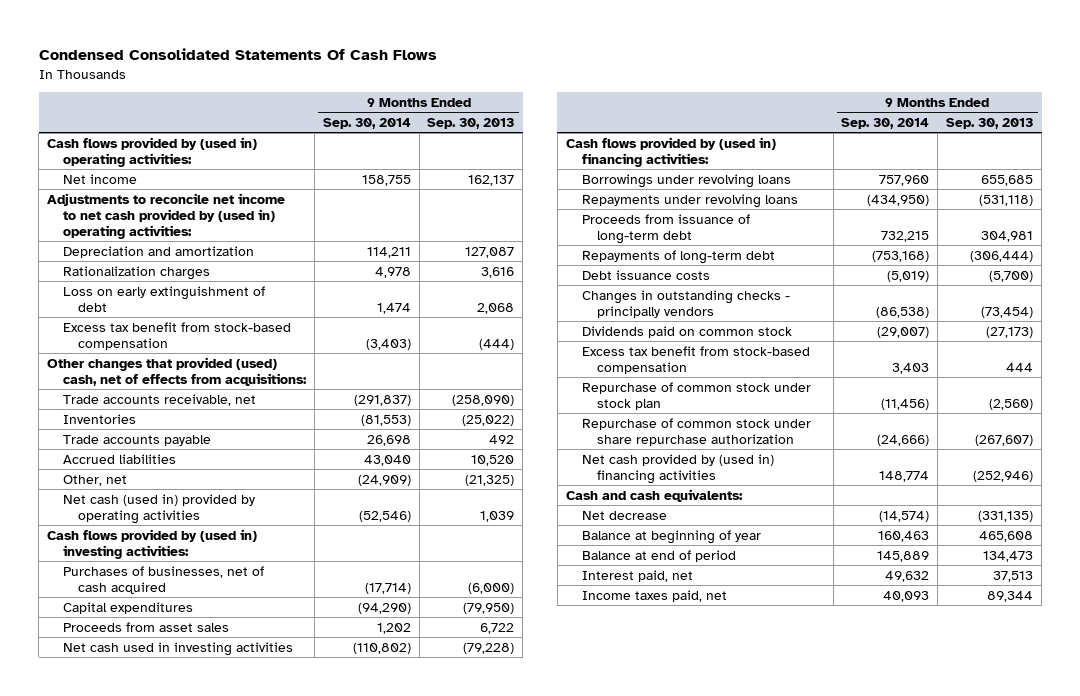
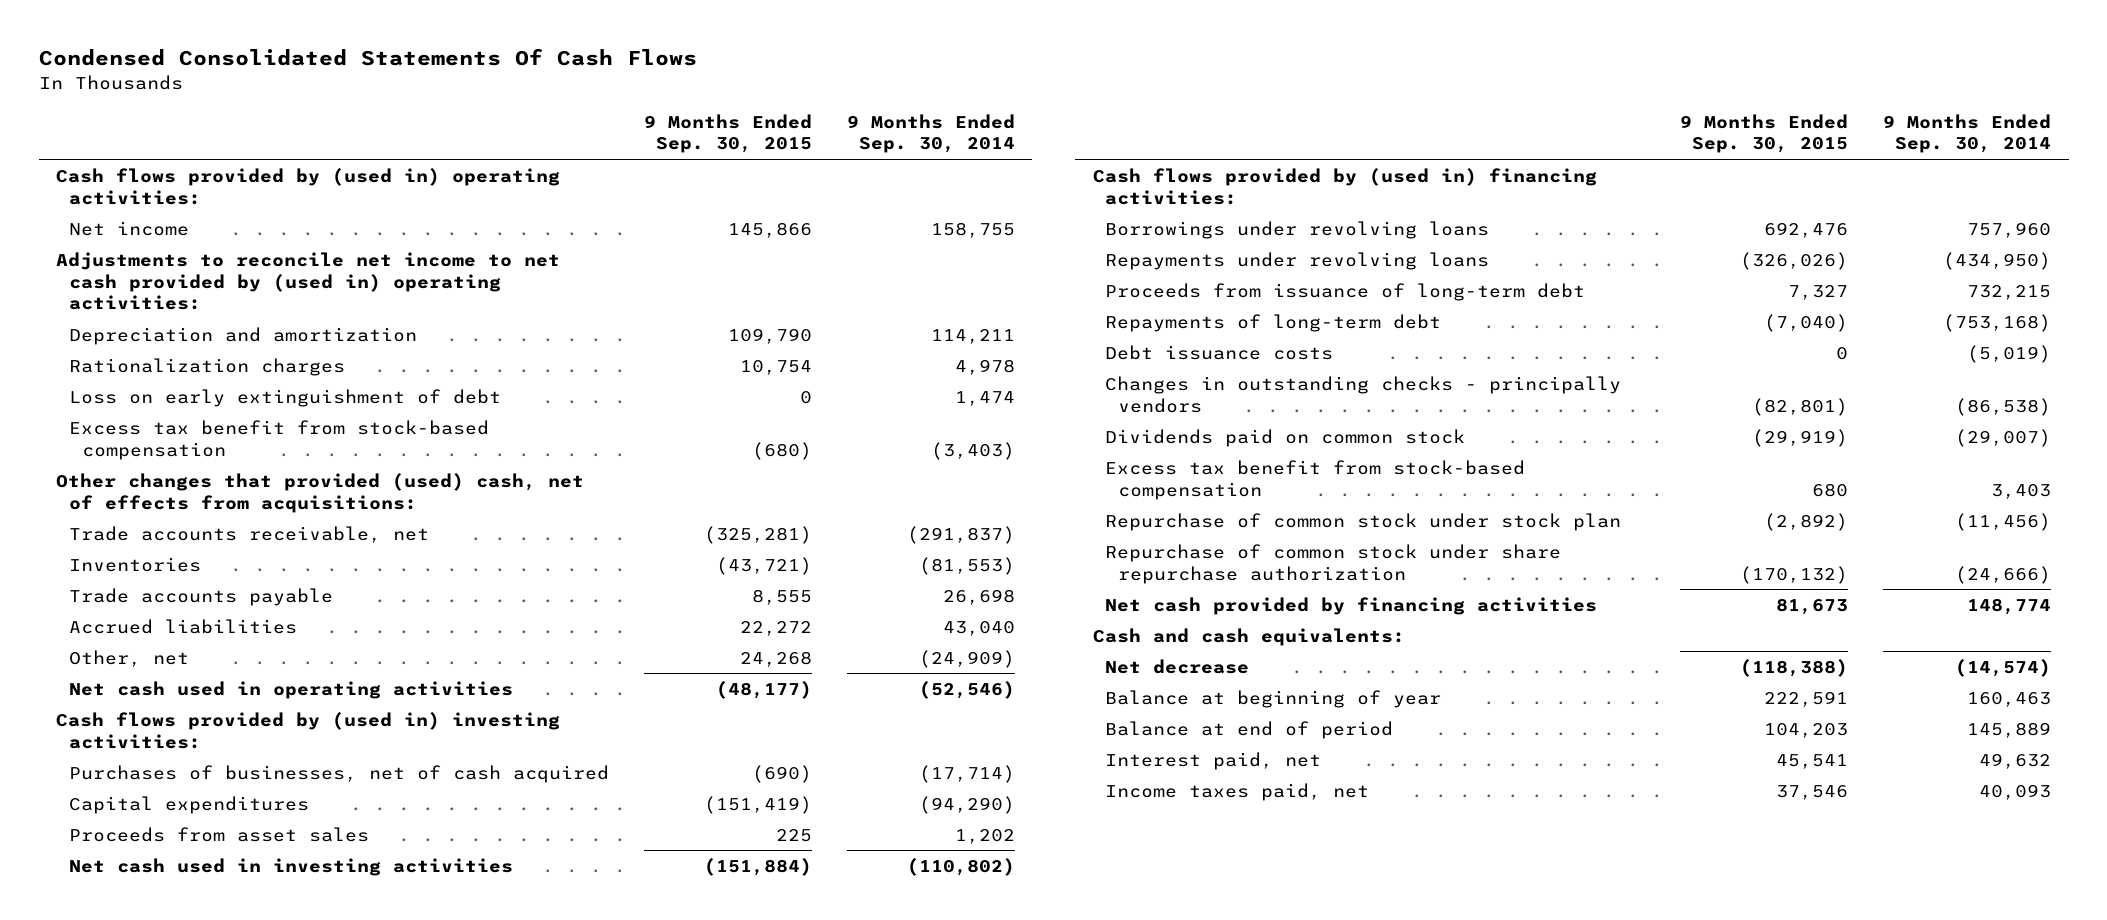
- | 9 Months Ended Sep. 30, 2014 | 9 Months Ended Sep. 30, 2013
+ | 9 Months Ended Sep. 30, 2015 | 9 Months Ended Sep. 30, 2014
- Net cash (used in) provided by operating activities | (52,546) | 1,039
+ Net cash used in operating activities | (48,177) | (52,546)
- Net cash provided by (used in) financing activities | 148,774 | (252,946)
+ Net cash provided by financing activities | 81,673 | 148,774

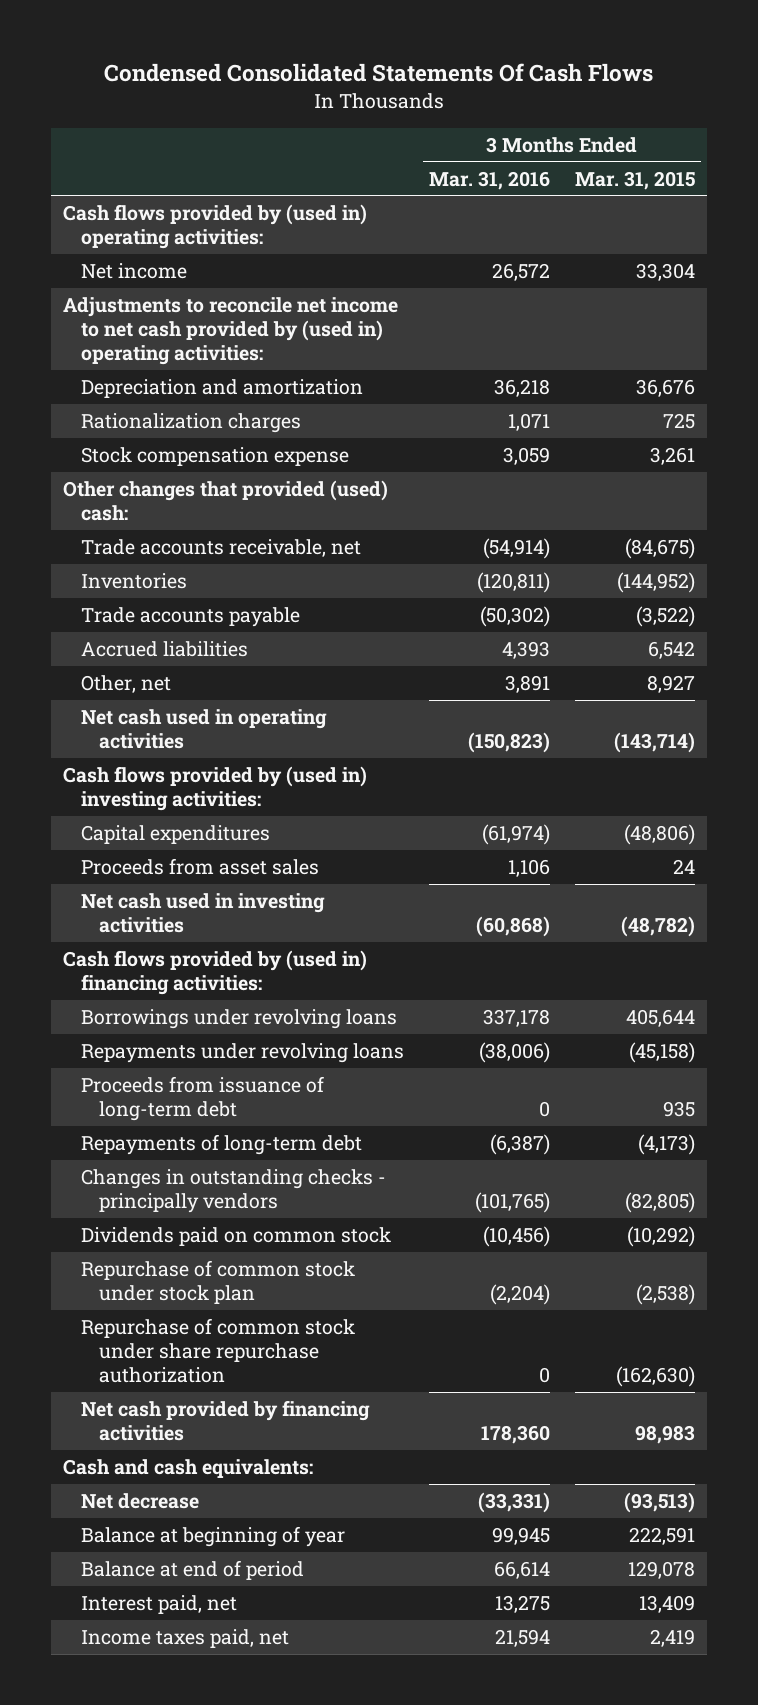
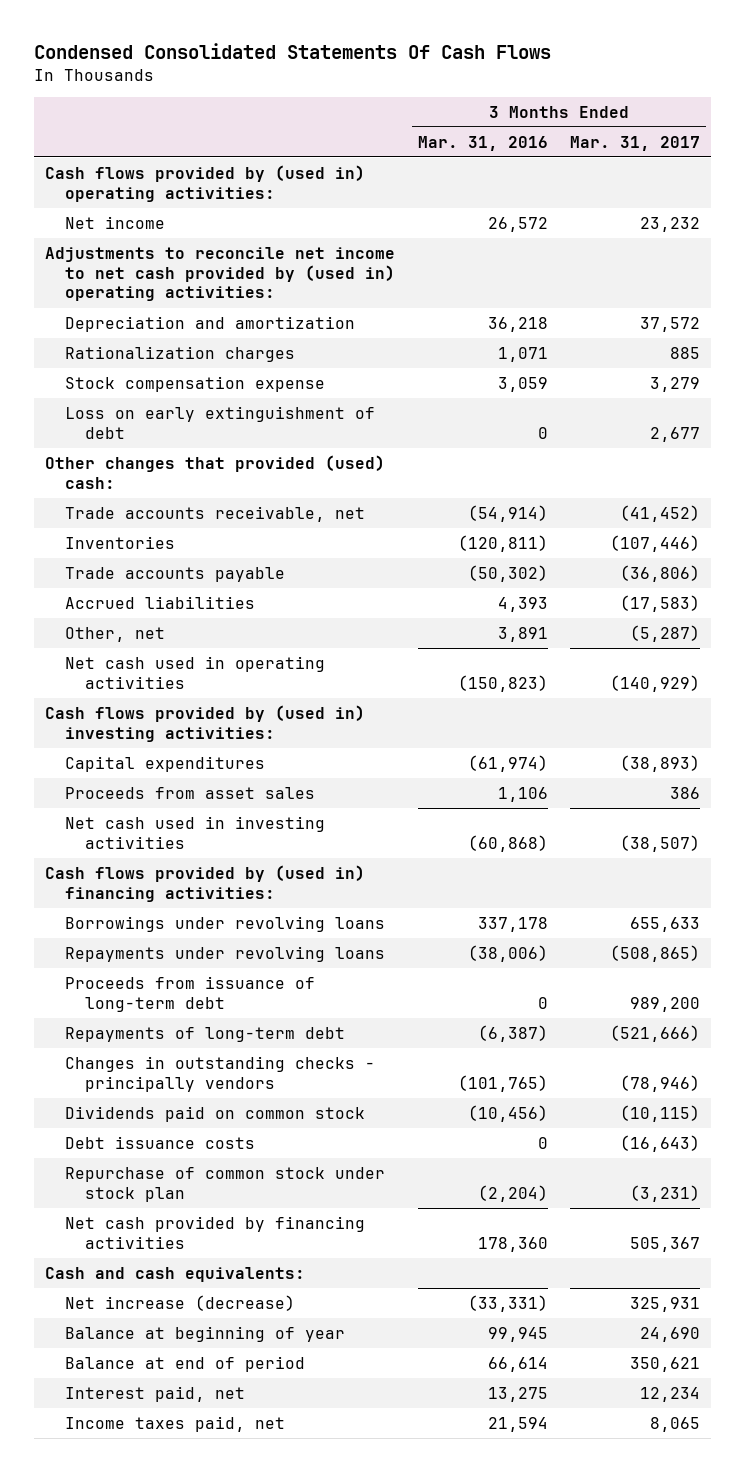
- | 3 Months Ended Mar. 31, 2016 | 3 Months Ended Mar. 31, 2015
+ | 3 Months Ended Mar. 31, 2016 | 3 Months Ended Mar. 31, 2017
+ Loss on early extinguishment of debt | 0 | 2,677
+ Debt issuance costs | 0 | (16,643)
- Repurchase of common stock under share repurchase authorization | 0 | (162,630)
- Net decrease | (33,331) | (93,513)
+ Net increase (decrease) | (33,331) | 325,931

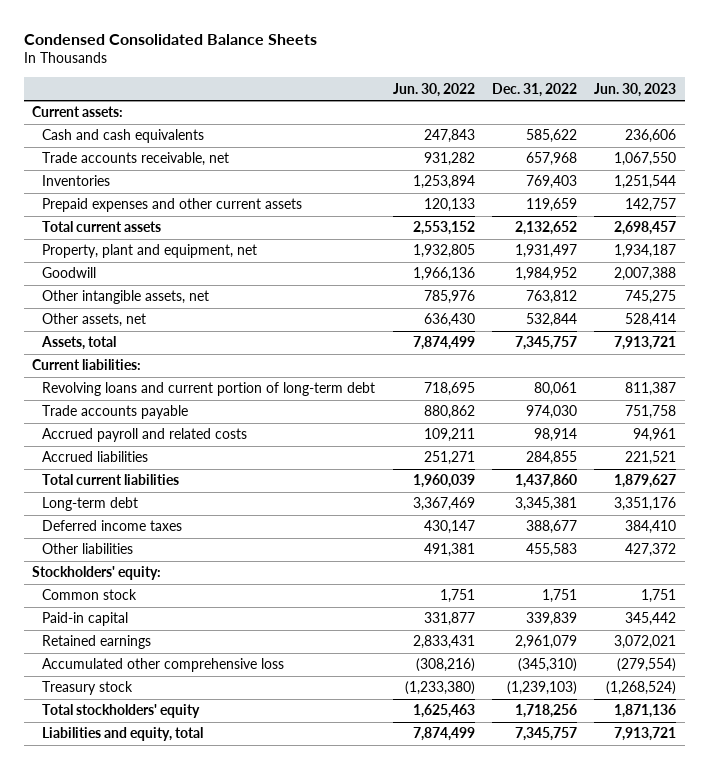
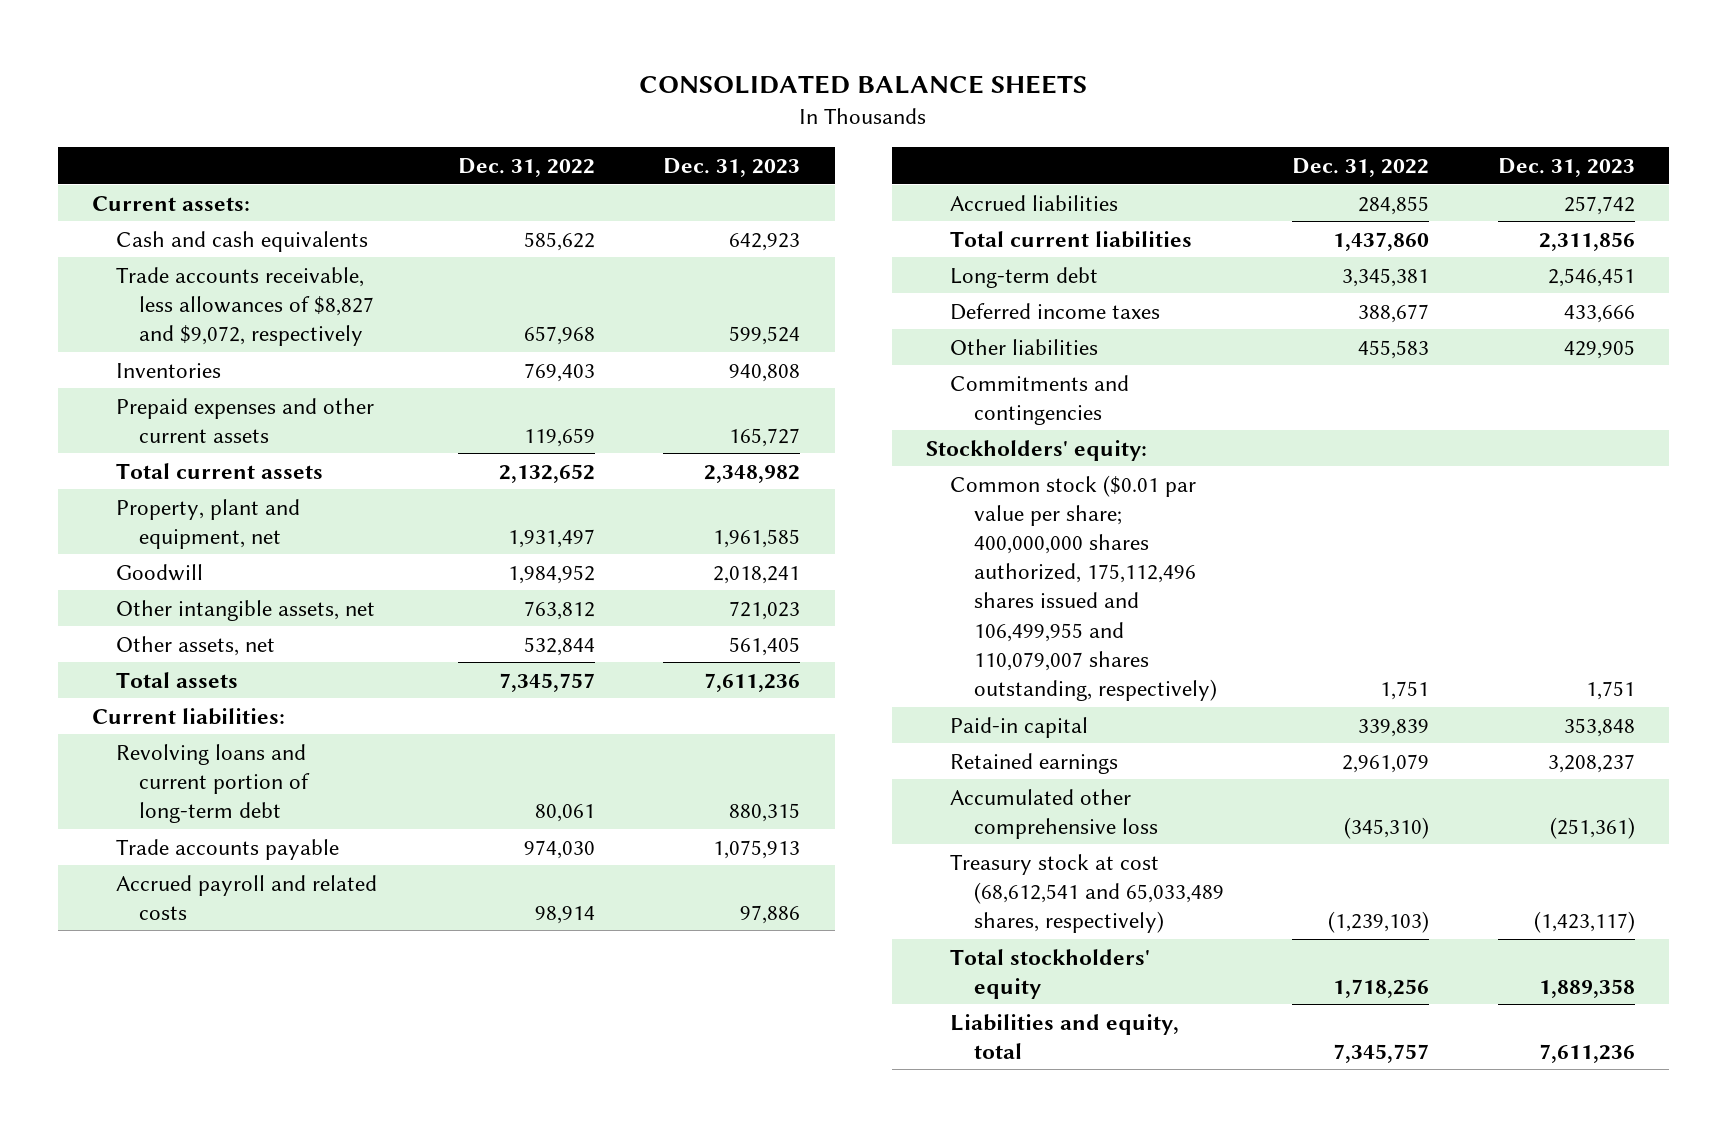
- Condensed Consolidated Balance Sheets
+ CONSOLIDATED BALANCE SHEETS
- | Jun. 30, 2022 | Dec. 31, 2022 | Jun. 30, 2023
+ | Dec. 31, 2022 | Dec. 31, 2023
- Trade accounts receivable, net | 931,282 | 657,968 | 1,067,550
+ Trade accounts receivable, less allowances of $8,827 and $9,072, respectively | 657,968 | 599,524
- Assets, total | 7,874,499 | 7,345,757 | 7,913,721
+ Total assets | 7,345,757 | 7,611,236
+ Commitments and contingencies
- Common stock | 1,751 | 1,751 | 1,751
+ Common stock ($0.01 par value per share; 400,000,000 shares authorized, 175,112,496 shares issued and 106,499,955 and 110,079,007 shares outstanding, respectively) | 1,751 | 1,751
- Treasury stock | (1,233,380) | (1,239,103) | (1,268,524)
+ Treasury stock at cost (68,612,541 and 65,033,489 shares, respectively) | (1,239,103) | (1,423,117)

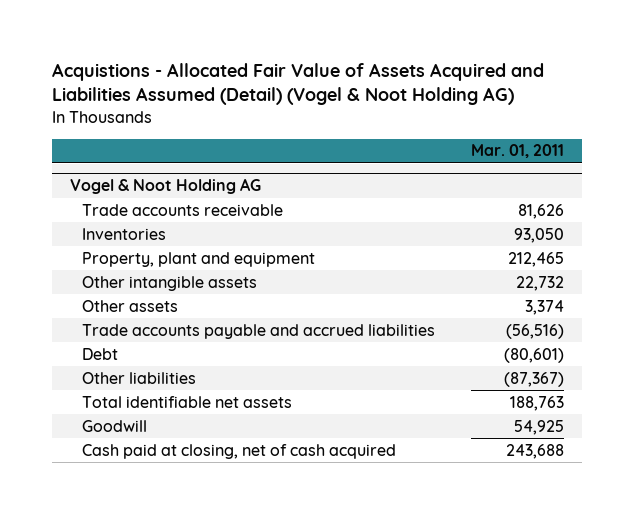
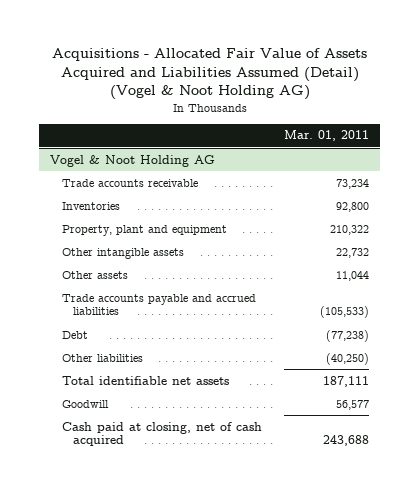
- Acquistions - Allocated Fair Value of Assets Acquired and Liabilities Assumed (Detail) (Vogel & Noot Holding AG)
+ Acquisitions - Allocated Fair Value of Assets Acquired and Liabilities Assumed (Detail) (Vogel & Noot Holding AG)
@ Vogel & Noot Holding AG
- Trade accounts receivable | 81,626
- Inventories | 93,050
- Property, plant and equipment | 212,465
+ Trade accounts receivable | 73,234
+ Inventories | 92,800
+ Property, plant and equipment | 210,322
- Other assets | 3,374
- Trade accounts payable and accrued liabilities | (56,516)
- Debt | (80,601)
- Other liabilities | (87,367)
- Total identifiable net assets | 188,763
- Goodwill | 54,925
+ Other assets | 11,044
+ Trade accounts payable and accrued liabilities | (105,533)
+ Debt | (77,238)
+ Other liabilities | (40,250)
+ Total identifiable net assets | 187,111
+ Goodwill | 56,577

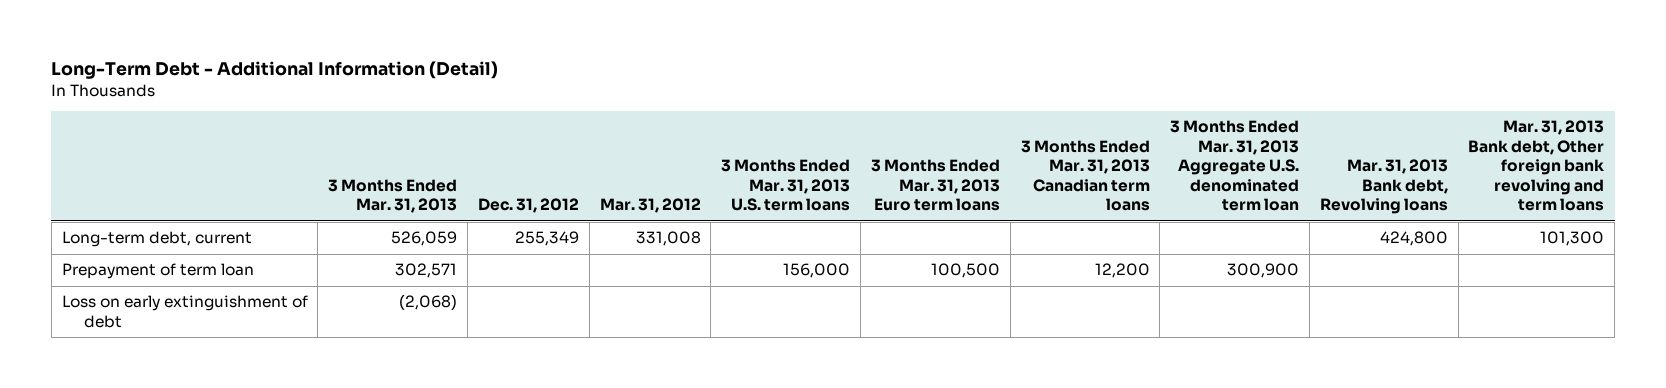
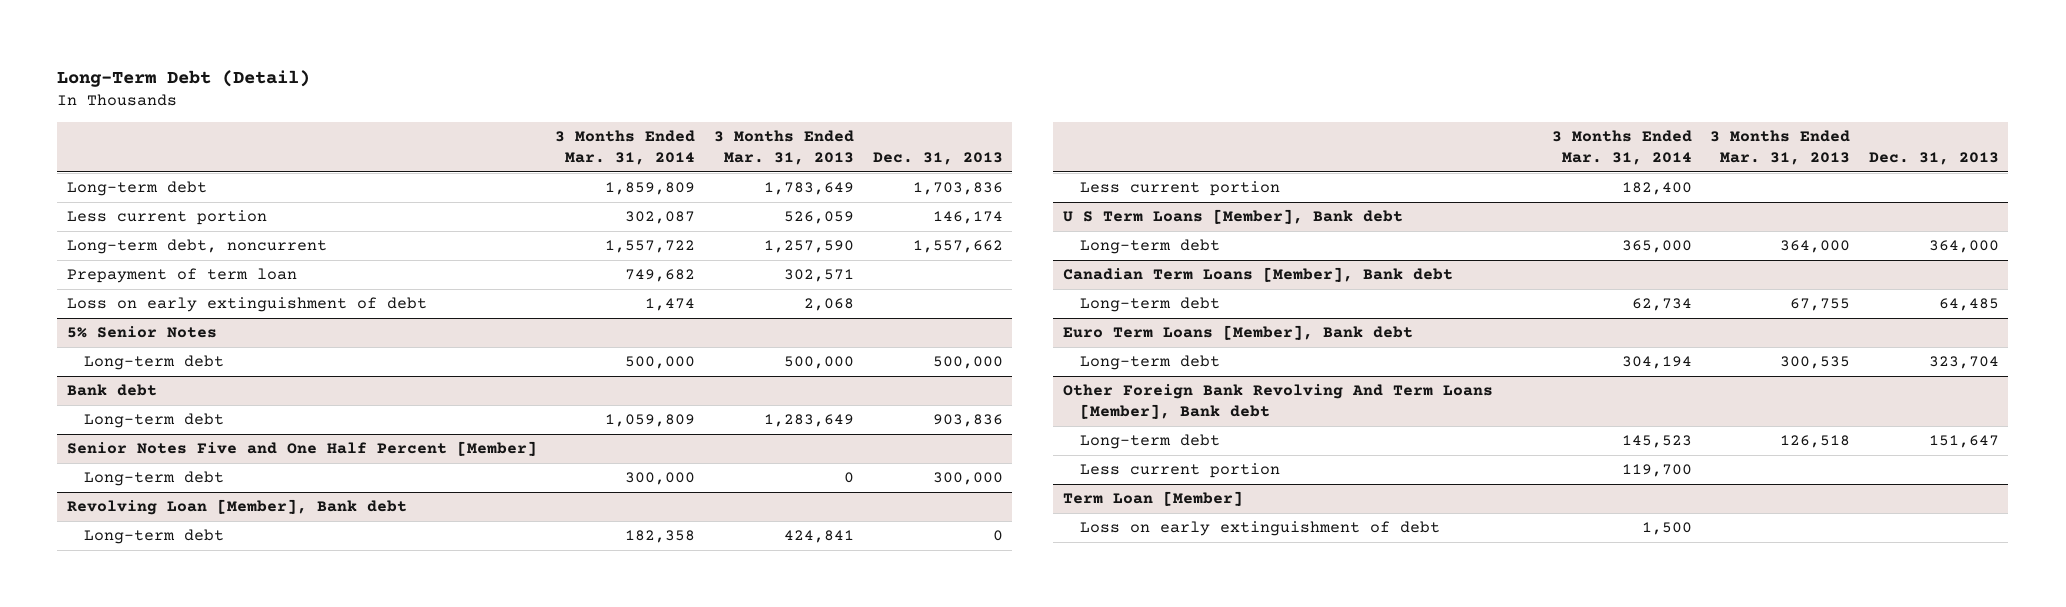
- Long-Term Debt - Additional Information (Detail)
+ Long-Term Debt (Detail)
- | 3 Months Ended Mar. 31, 2013 | Dec. 31, 2012 | Mar. 31, 2012 | 3 Months Ended Mar. 31, 2013 U.S. term loans | 3 Months Ended Mar. 31, 2013 Euro term loans | 3 Months Ended Mar. 31, 2013 Canadian term loans | 3 Months Ended Mar. 31, 2013 Aggregate U.S. denominated term loan | Mar. 31, 2013 Bank debt, Revolving loans | Mar. 31, 2013 Bank debt, Other foreign bank revolving and term loans
+ | 3 Months Ended Mar. 31, 2014 | 3 Months Ended Mar. 31, 2013 | Dec. 31, 2013
- Long-term debt, current | 526,059 | 255,349 | 331,008 | | | | | 424,800 | 101,300
+ Long-term debt | 1,859,809 | 1,783,649 | 1,703,836
+ Less current portion | 302,087 | 526,059 | 146,174
+ Long-term debt, noncurrent | 1,557,722 | 1,257,590 | 1,557,662
- Loss on early extinguishment of debt | (2,068) | | | | | | | |
+ Loss on early extinguishment of debt | 1,474 | 2,068 |
+ 5% Senior Notes
+ Long-term debt | 500,000 | 500,000 | 500,000
+ Bank debt
+ Long-term debt | 1,059,809 | 1,283,649 | 903,836
+ Senior Notes Five and One Half Percent [Member]
+ Long-term debt | 300,000 | 0 | 300,000
+ Revolving Loan [Member], Bank debt
+ Long-term debt | 182,358 | 424,841 | 0
+ Less current portion | 182,400 | |
+ U S Term Loans [Member], Bank debt
+ Long-term debt | 365,000 | 364,000 | 364,000
+ Canadian Term Loans [Member], Bank debt
+ Long-term debt | 62,734 | 67,755 | 64,485
+ Euro Term Loans [Member], Bank debt
+ Long-term debt | 304,194 | 300,535 | 323,704
+ Other Foreign Bank Revolving And Term Loans [Member], Bank debt
+ Long-term debt | 145,523 | 126,518 | 151,647
+ Less current portion | 119,700 | |
+ Term Loan [Member]
+ Loss on early extinguishment of debt | 1,500 | |

